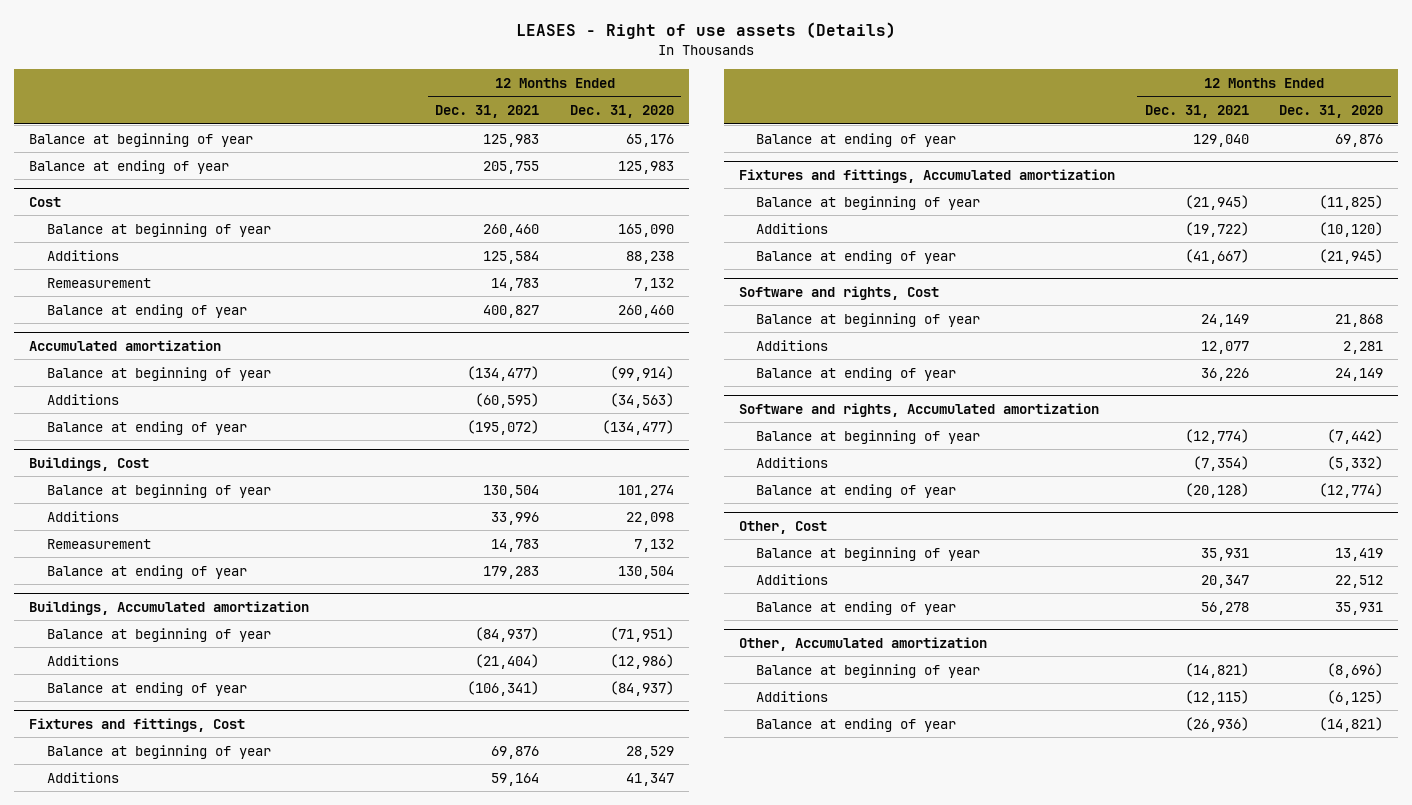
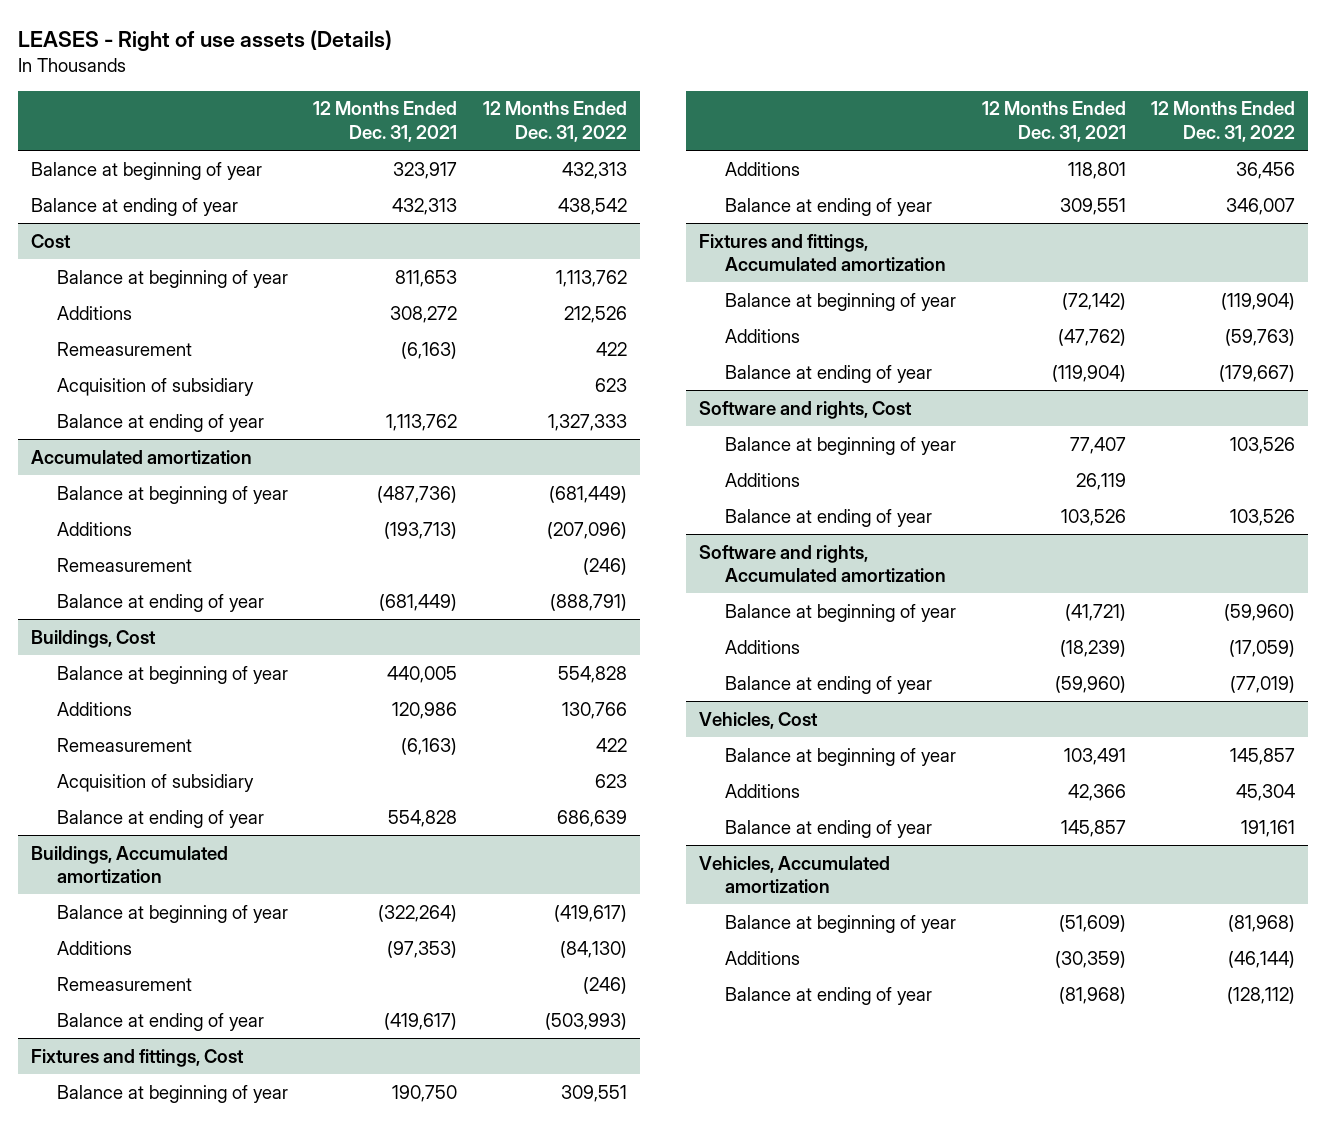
- | 12 Months Ended Dec. 31, 2021 | 12 Months Ended Dec. 31, 2020
+ | 12 Months Ended Dec. 31, 2021 | 12 Months Ended Dec. 31, 2022
- Balance at beginning of year | 125,983 | 65,176
- Balance at ending of year | 205,755 | 125,983
+ Balance at beginning of year | 323,917 | 432,313
+ Balance at ending of year | 432,313 | 438,542
@ Cost
- Balance at beginning of year | 260,460 | 165,090
- Additions | 125,584 | 88,238
- Remeasurement | 14,783 | 7,132
- Balance at ending of year | 400,827 | 260,460
+ Balance at beginning of year | 811,653 | 1,113,762
+ Additions | 308,272 | 212,526
+ Remeasurement | (6,163) | 422
+ Acquisition of subsidiary | | 623
+ Balance at ending of year | 1,113,762 | 1,327,333
@ Accumulated amortization
- Balance at beginning of year | (134,477) | (99,914)
- Additions | (60,595) | (34,563)
- Balance at ending of year | (195,072) | (134,477)
+ Balance at beginning of year | (487,736) | (681,449)
+ Additions | (193,713) | (207,096)
+ Remeasurement | | (246)
+ Balance at ending of year | (681,449) | (888,791)
@ Buildings, Cost
- Balance at beginning of year | 130,504 | 101,274
- Additions | 33,996 | 22,098
- Remeasurement | 14,783 | 7,132
- Balance at ending of year | 179,283 | 130,504
+ Balance at beginning of year | 440,005 | 554,828
+ Additions | 120,986 | 130,766
+ Remeasurement | (6,163) | 422
+ Acquisition of subsidiary | | 623
+ Balance at ending of year | 554,828 | 686,639
@ Buildings, Accumulated amortization
- Balance at beginning of year | (84,937) | (71,951)
- Additions | (21,404) | (12,986)
- Balance at ending of year | (106,341) | (84,937)
+ Balance at beginning of year | (322,264) | (419,617)
+ Additions | (97,353) | (84,130)
+ Remeasurement | | (246)
+ Balance at ending of year | (419,617) | (503,993)
@ Fixtures and fittings, Cost
- Balance at beginning of year | 69,876 | 28,529
- Additions | 59,164 | 41,347
- Balance at ending of year | 129,040 | 69,876
+ Balance at beginning of year | 190,750 | 309,551
+ Additions | 118,801 | 36,456
+ Balance at ending of year | 309,551 | 346,007
@ Fixtures and fittings, Accumulated amortization
- Balance at beginning of year | (21,945) | (11,825)
- Additions | (19,722) | (10,120)
- Balance at ending of year | (41,667) | (21,945)
+ Balance at beginning of year | (72,142) | (119,904)
+ Additions | (47,762) | (59,763)
+ Balance at ending of year | (119,904) | (179,667)
@ Software and rights, Cost
- Balance at beginning of year | 24,149 | 21,868
- Additions | 12,077 | 2,281
- Balance at ending of year | 36,226 | 24,149
+ Balance at beginning of year | 77,407 | 103,526
+ Additions | 26,119 |
+ Balance at ending of year | 103,526 | 103,526
@ Software and rights, Accumulated amortization
- Balance at beginning of year | (12,774) | (7,442)
- Additions | (7,354) | (5,332)
- Balance at ending of year | (20,128) | (12,774)
- Other, Cost
- Balance at beginning of year | 35,931 | 13,419
- Additions | 20,347 | 22,512
- Balance at ending of year | 56,278 | 35,931
- Other, Accumulated amortization
- Balance at beginning of year | (14,821) | (8,696)
- Additions | (12,115) | (6,125)
- Balance at ending of year | (26,936) | (14,821)
@ Software and rights, Accumulated amortization
+ Balance at beginning of year | (41,721) | (59,960)
+ Additions | (18,239) | (17,059)
+ Balance at ending of year | (59,960) | (77,019)
+ Vehicles, Cost
+ Balance at beginning of year | 103,491 | 145,857
+ Additions | 42,366 | 45,304
+ Balance at ending of year | 145,857 | 191,161
+ Vehicles, Accumulated amortization
+ Balance at beginning of year | (51,609) | (81,968)
+ Additions | (30,359) | (46,144)
+ Balance at ending of year | (81,968) | (128,112)

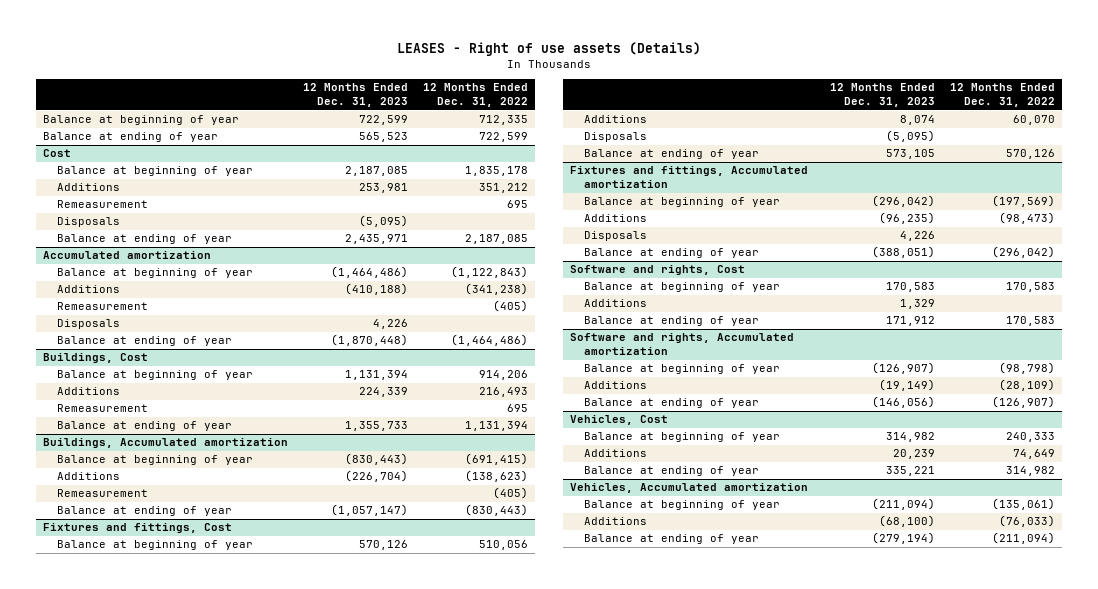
- | 12 Months Ended Dec. 31, 2021 | 12 Months Ended Dec. 31, 2022
+ | 12 Months Ended Dec. 31, 2023 | 12 Months Ended Dec. 31, 2022
- Balance at beginning of year | 323,917 | 432,313
- Balance at ending of year | 432,313 | 438,542
+ Balance at beginning of year | 722,599 | 712,335
+ Balance at ending of year | 565,523 | 722,599
@ Cost
- Balance at beginning of year | 811,653 | 1,113,762
- Additions | 308,272 | 212,526
- Remeasurement | (6,163) | 422
- Acquisition of subsidiary | | 623
- Balance at ending of year | 1,113,762 | 1,327,333
+ Balance at beginning of year | 2,187,085 | 1,835,178
+ Additions | 253,981 | 351,212
+ Remeasurement | | 695
+ Disposals | (5,095) |
+ Balance at ending of year | 2,435,971 | 2,187,085
@ Accumulated amortization
- Balance at beginning of year | (487,736) | (681,449)
- Additions | (193,713) | (207,096)
- Remeasurement | | (246)
- Balance at ending of year | (681,449) | (888,791)
+ Balance at beginning of year | (1,464,486) | (1,122,843)
+ Additions | (410,188) | (341,238)
+ Remeasurement | | (405)
+ Disposals | 4,226 |
+ Balance at ending of year | (1,870,448) | (1,464,486)
@ Buildings, Cost
- Balance at beginning of year | 440,005 | 554,828
- Additions | 120,986 | 130,766
- Remeasurement | (6,163) | 422
- Acquisition of subsidiary | | 623
- Balance at ending of year | 554,828 | 686,639
+ Balance at beginning of year | 1,131,394 | 914,206
+ Additions | 224,339 | 216,493
+ Remeasurement | | 695
+ Balance at ending of year | 1,355,733 | 1,131,394
@ Buildings, Accumulated amortization
- Balance at beginning of year | (322,264) | (419,617)
- Additions | (97,353) | (84,130)
- Remeasurement | | (246)
- Balance at ending of year | (419,617) | (503,993)
+ Balance at beginning of year | (830,443) | (691,415)
+ Additions | (226,704) | (138,623)
+ Remeasurement | | (405)
+ Balance at ending of year | (1,057,147) | (830,443)
@ Fixtures and fittings, Cost
- Balance at beginning of year | 190,750 | 309,551
- Additions | 118,801 | 36,456
- Balance at ending of year | 309,551 | 346,007
+ Balance at beginning of year | 570,126 | 510,056
+ Additions | 8,074 | 60,070
+ Disposals | (5,095) |
+ Balance at ending of year | 573,105 | 570,126
@ Fixtures and fittings, Accumulated amortization
- Balance at beginning of year | (72,142) | (119,904)
- Additions | (47,762) | (59,763)
- Balance at ending of year | (119,904) | (179,667)
+ Balance at beginning of year | (296,042) | (197,569)
+ Additions | (96,235) | (98,473)
+ Disposals | 4,226 |
+ Balance at ending of year | (388,051) | (296,042)
@ Software and rights, Cost
- Balance at beginning of year | 77,407 | 103,526
+ Balance at beginning of year | 170,583 | 170,583
- Balance at ending of year | 103,526 | 103,526
+ Balance at ending of year | 171,912 | 170,583
@ Software and rights, Accumulated amortization
- Balance at beginning of year | (41,721) | (59,960)
- Additions | (18,239) | (17,059)
- Balance at ending of year | (59,960) | (77,019)
+ Balance at beginning of year | (126,907) | (98,798)
+ Additions | (19,149) | (28,109)
+ Balance at ending of year | (146,056) | (126,907)
@ Vehicles, Cost
- Balance at beginning of year | 103,491 | 145,857
- Additions | 42,366 | 45,304
- Balance at ending of year | 145,857 | 191,161
+ Balance at beginning of year | 314,982 | 240,333
+ Additions | 20,239 | 74,649
+ Balance at ending of year | 335,221 | 314,982
@ Vehicles, Accumulated amortization
- Balance at beginning of year | (51,609) | (81,968)
- Additions | (30,359) | (46,144)
- Balance at ending of year | (81,968) | (128,112)
+ Balance at beginning of year | (211,094) | (135,061)
+ Additions | (68,100) | (76,033)
+ Balance at ending of year | (279,194) | (211,094)

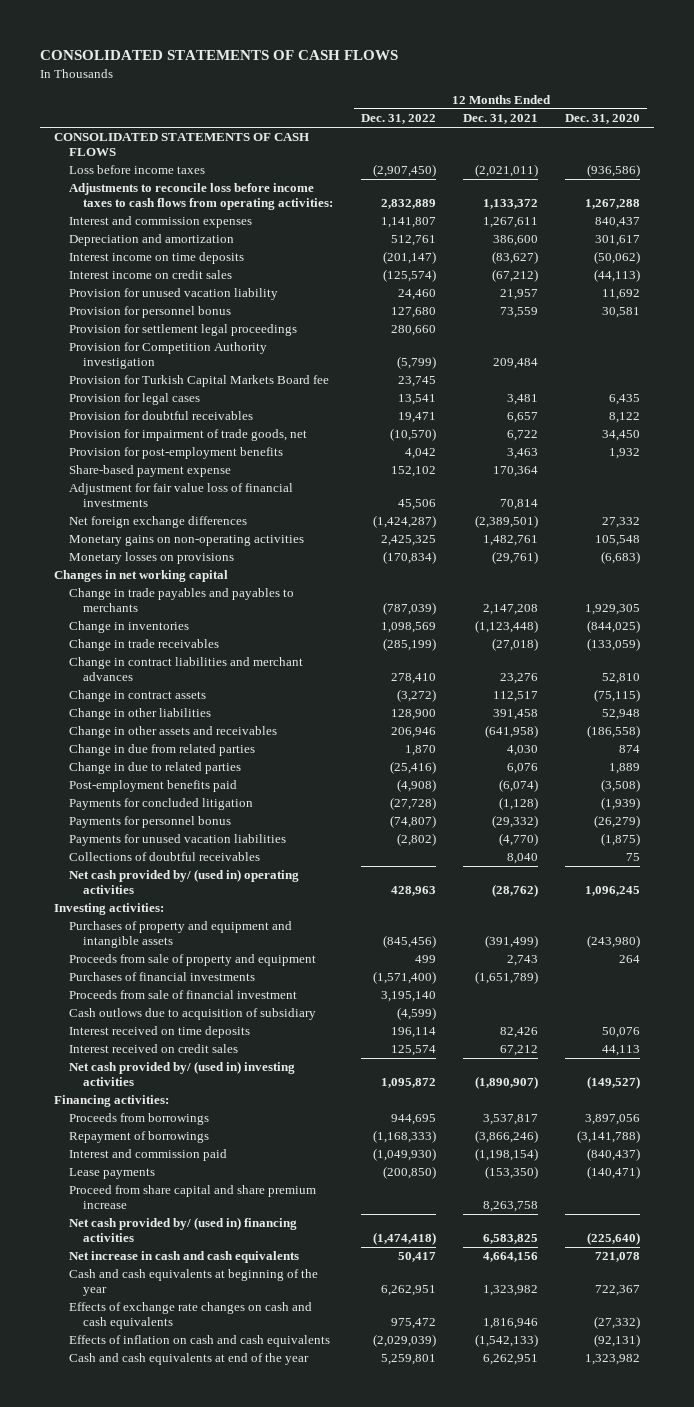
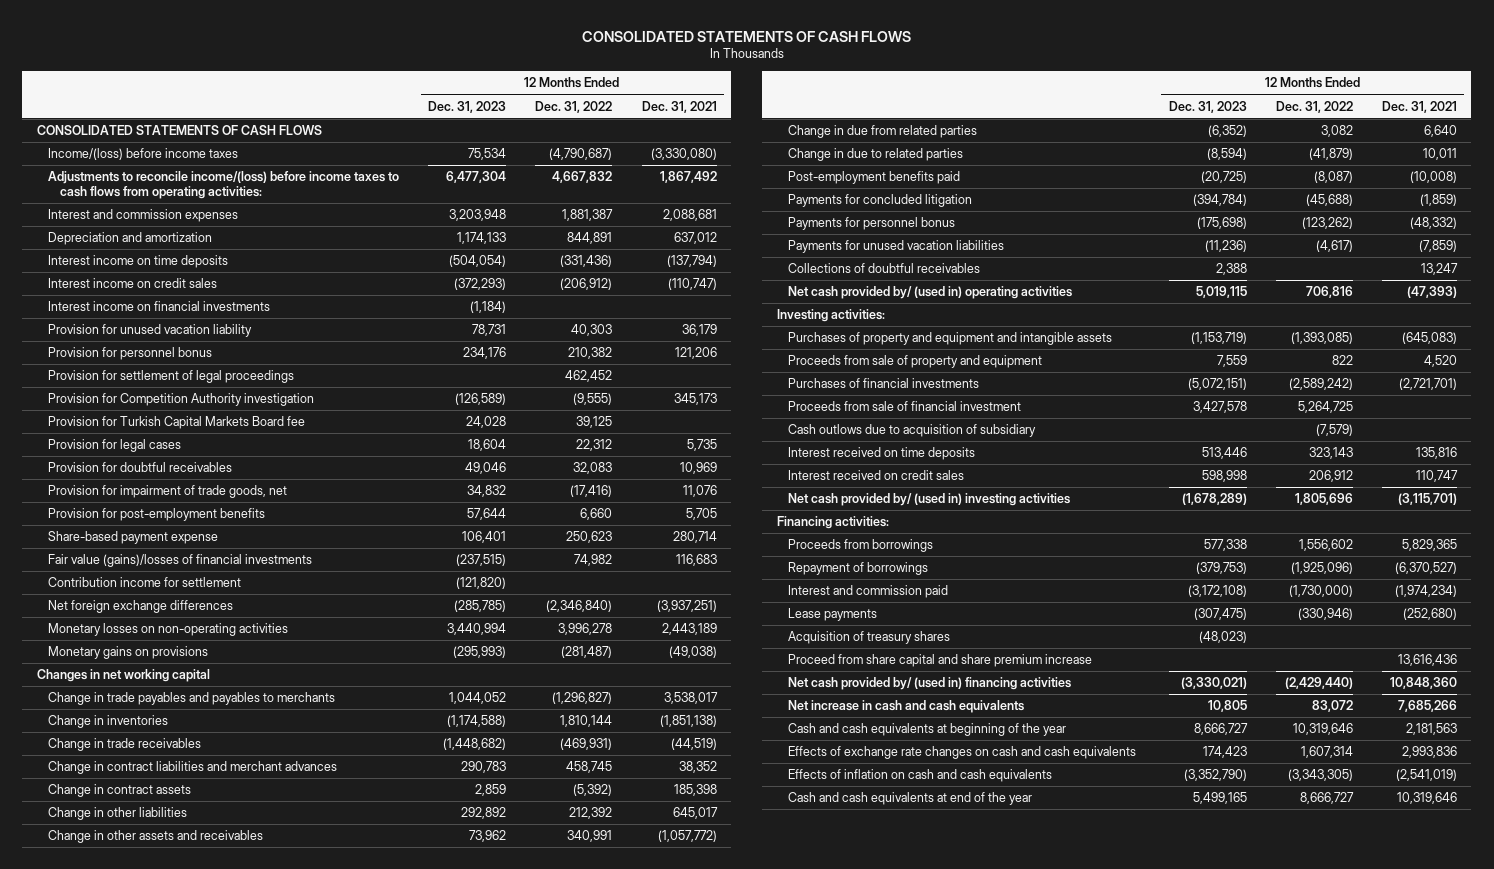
- | 12 Months Ended Dec. 31, 2022 | 12 Months Ended Dec. 31, 2021 | 12 Months Ended Dec. 31, 2020
+ | 12 Months Ended Dec. 31, 2023 | 12 Months Ended Dec. 31, 2022 | 12 Months Ended Dec. 31, 2021
- Loss before income taxes | (2,907,450) | (2,021,011) | (936,586)
- Adjustments to reconcile loss before income taxes to cash flows from operating activities: | 2,832,889 | 1,133,372 | 1,267,288
- Interest and commission expenses | 1,141,807 | 1,267,611 | 840,437
- Depreciation and amortization | 512,761 | 386,600 | 301,617
- Interest income on time deposits | (201,147) | (83,627) | (50,062)
- Interest income on credit sales | (125,574) | (67,212) | (44,113)
- Provision for unused vacation liability | 24,460 | 21,957 | 11,692
- Provision for personnel bonus | 127,680 | 73,559 | 30,581
- Provision for settlement legal proceedings | 280,660 | |
- Provision for Competition Authority investigation | (5,799) | 209,484 |
- Provision for Turkish Capital Markets Board fee | 23,745 | |
- Provision for legal cases | 13,541 | 3,481 | 6,435
- Provision for doubtful receivables | 19,471 | 6,657 | 8,122
- Provision for impairment of trade goods, net | (10,570) | 6,722 | 34,450
- Provision for post-employment benefits | 4,042 | 3,463 | 1,932
- Share-based payment expense | 152,102 | 170,364 |
- Adjustment for fair value loss of financial investments | 45,506 | 70,814 |
- Net foreign exchange differences | (1,424,287) | (2,389,501) | 27,332
- Monetary gains on non-operating activities | 2,425,325 | 1,482,761 | 105,548
- Monetary losses on provisions | (170,834) | (29,761) | (6,683)
+ Income/(loss) before income taxes | 75,534 | (4,790,687) | (3,330,080)
+ Adjustments to reconcile income/(loss) before income taxes to cash flows from operating activities: | 6,477,304 | 4,667,832 | 1,867,492
+ Interest and commission expenses | 3,203,948 | 1,881,387 | 2,088,681
+ Depreciation and amortization | 1,174,133 | 844,891 | 637,012
+ Interest income on time deposits | (504,054) | (331,436) | (137,794)
+ Interest income on credit sales | (372,293) | (206,912) | (110,747)
+ Interest income on financial investments | (1,184) | |
+ Provision for unused vacation liability | 78,731 | 40,303 | 36,179
+ Provision for personnel bonus | 234,176 | 210,382 | 121,206
+ Provision for settlement of legal proceedings | | 462,452 |
+ Provision for Competition Authority investigation | (126,589) | (9,555) | 345,173
+ Provision for Turkish Capital Markets Board fee | 24,028 | 39,125 |
+ Provision for legal cases | 18,604 | 22,312 | 5,735
+ Provision for doubtful receivables | 49,046 | 32,083 | 10,969
+ Provision for impairment of trade goods, net | 34,832 | (17,416) | 11,076
+ Provision for post-employment benefits | 57,644 | 6,660 | 5,705
+ Share-based payment expense | 106,401 | 250,623 | 280,714
+ Fair value (gains)/losses of financial investments | (237,515) | 74,982 | 116,683
+ Contribution income for settlement | (121,820) | |
+ Net foreign exchange differences | (285,785) | (2,346,840) | (3,937,251)
+ Monetary losses on non-operating activities | 3,440,994 | 3,996,278 | 2,443,189
+ Monetary gains on provisions | (295,993) | (281,487) | (49,038)
- Change in trade payables and payables to merchants | (787,039) | 2,147,208 | 1,929,305
- Change in inventories | 1,098,569 | (1,123,448) | (844,025)
- Change in trade receivables | (285,199) | (27,018) | (133,059)
- Change in contract liabilities and merchant advances | 278,410 | 23,276 | 52,810
- Change in contract assets | (3,272) | 112,517 | (75,115)
- Change in other liabilities | 128,900 | 391,458 | 52,948
- Change in other assets and receivables | 206,946 | (641,958) | (186,558)
- Change in due from related parties | 1,870 | 4,030 | 874
- Change in due to related parties | (25,416) | 6,076 | 1,889
- Post-employment benefits paid | (4,908) | (6,074) | (3,508)
- Payments for concluded litigation | (27,728) | (1,128) | (1,939)
- Payments for personnel bonus | (74,807) | (29,332) | (26,279)
- Payments for unused vacation liabilities | (2,802) | (4,770) | (1,875)
- Collections of doubtful receivables | | 8,040 | 75
- Net cash provided by/ (used in) operating activities | 428,963 | (28,762) | 1,096,245
+ Change in trade payables and payables to merchants | 1,044,052 | (1,296,827) | 3,538,017
+ Change in inventories | (1,174,588) | 1,810,144 | (1,851,138)
+ Change in trade receivables | (1,448,682) | (469,931) | (44,519)
+ Change in contract liabilities and merchant advances | 290,783 | 458,745 | 38,352
+ Change in contract assets | 2,859 | (5,392) | 185,398
+ Change in other liabilities | 292,892 | 212,392 | 645,017
+ Change in other assets and receivables | 73,962 | 340,991 | (1,057,772)
+ Change in due from related parties | (6,352) | 3,082 | 6,640
+ Change in due to related parties | (8,594) | (41,879) | 10,011
+ Post-employment benefits paid | (20,725) | (8,087) | (10,008)
+ Payments for concluded litigation | (394,784) | (45,688) | (1,859)
+ Payments for personnel bonus | (175,698) | (123,262) | (48,332)
+ Payments for unused vacation liabilities | (11,236) | (4,617) | (7,859)
+ Collections of doubtful receivables | 2,388 | | 13,247
+ Net cash provided by/ (used in) operating activities | 5,019,115 | 706,816 | (47,393)
- Purchases of property and equipment and intangible assets | (845,456) | (391,499) | (243,980)
- Proceeds from sale of property and equipment | 499 | 2,743 | 264
- Purchases of financial investments | (1,571,400) | (1,651,789) |
- Proceeds from sale of financial investment | 3,195,140 | |
- Cash outlows due to acquisition of subsidiary | (4,599) | |
- Interest received on time deposits | 196,114 | 82,426 | 50,076
- Interest received on credit sales | 125,574 | 67,212 | 44,113
- Net cash provided by/ (used in) investing activities | 1,095,872 | (1,890,907) | (149,527)
+ Purchases of property and equipment and intangible assets | (1,153,719) | (1,393,085) | (645,083)
+ Proceeds from sale of property and equipment | 7,559 | 822 | 4,520
+ Purchases of financial investments | (5,072,151) | (2,589,242) | (2,721,701)
+ Proceeds from sale of financial investment | 3,427,578 | 5,264,725 |
+ Cash outlows due to acquisition of subsidiary | | (7,579) |
+ Interest received on time deposits | 513,446 | 323,143 | 135,816
+ Interest received on credit sales | 598,998 | 206,912 | 110,747
+ Net cash provided by/ (used in) investing activities | (1,678,289) | 1,805,696 | (3,115,701)
- Proceeds from borrowings | 944,695 | 3,537,817 | 3,897,056
- Repayment of borrowings | (1,168,333) | (3,866,246) | (3,141,788)
- Interest and commission paid | (1,049,930) | (1,198,154) | (840,437)
- Lease payments | (200,850) | (153,350) | (140,471)
- Proceed from share capital and share premium increase | | 8,263,758 |
- Net cash provided by/ (used in) financing activities | (1,474,418) | 6,583,825 | (225,640)
- Net increase in cash and cash equivalents | 50,417 | 4,664,156 | 721,078
- Cash and cash equivalents at beginning of the year | 6,262,951 | 1,323,982 | 722,367
- Effects of exchange rate changes on cash and cash equivalents | 975,472 | 1,816,946 | (27,332)
- Effects of inflation on cash and cash equivalents | (2,029,039) | (1,542,133) | (92,131)
- Cash and cash equivalents at end of the year | 5,259,801 | 6,262,951 | 1,323,982
+ Proceeds from borrowings | 577,338 | 1,556,602 | 5,829,365
+ Repayment of borrowings | (379,753) | (1,925,096) | (6,370,527)
+ Interest and commission paid | (3,172,108) | (1,730,000) | (1,974,234)
+ Lease payments | (307,475) | (330,946) | (252,680)
+ Acquisition of treasury shares | (48,023) | |
+ Proceed from share capital and share premium increase | | | 13,616,436
+ Net cash provided by/ (used in) financing activities | (3,330,021) | (2,429,440) | 10,848,360
+ Net increase in cash and cash equivalents | 10,805 | 83,072 | 7,685,266
+ Cash and cash equivalents at beginning of the year | 8,666,727 | 10,319,646 | 2,181,563
+ Effects of exchange rate changes on cash and cash equivalents | 174,423 | 1,607,314 | 2,993,836
+ Effects of inflation on cash and cash equivalents | (3,352,790) | (3,343,305) | (2,541,019)
+ Cash and cash equivalents at end of the year | 5,499,165 | 8,666,727 | 10,319,646

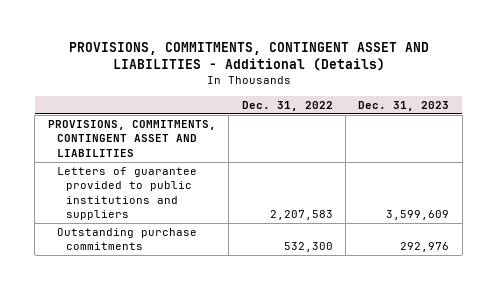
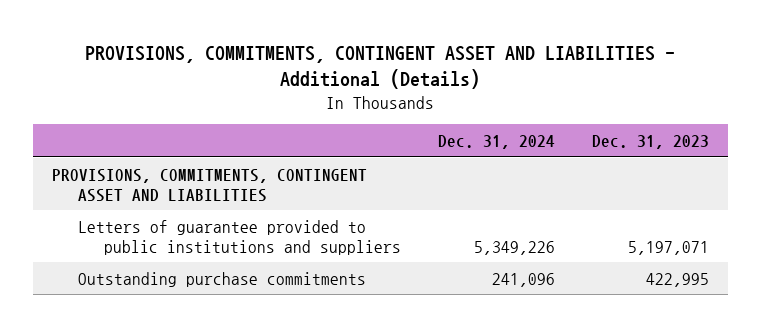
- | Dec. 31, 2022 | Dec. 31, 2023
+ | Dec. 31, 2024 | Dec. 31, 2023
- Letters of guarantee provided to public institutions and suppliers | 2,207,583 | 3,599,609
- Outstanding purchase commitments | 532,300 | 292,976
+ Letters of guarantee provided to public institutions and suppliers | 5,349,226 | 5,197,071
+ Outstanding purchase commitments | 241,096 | 422,995

